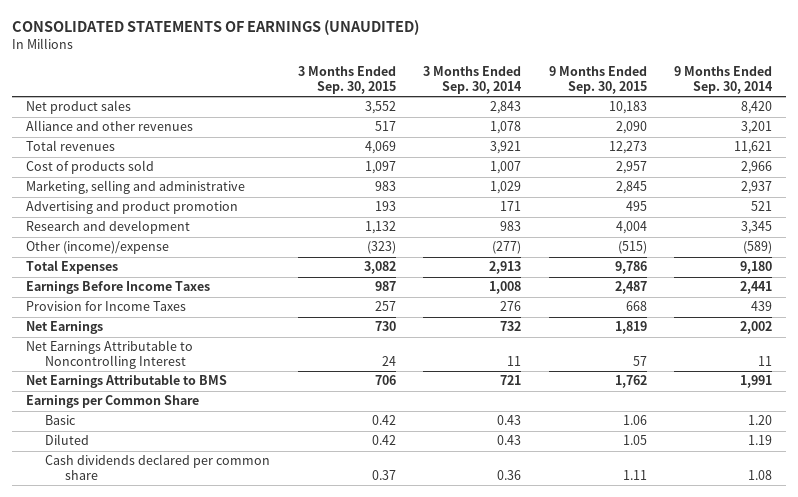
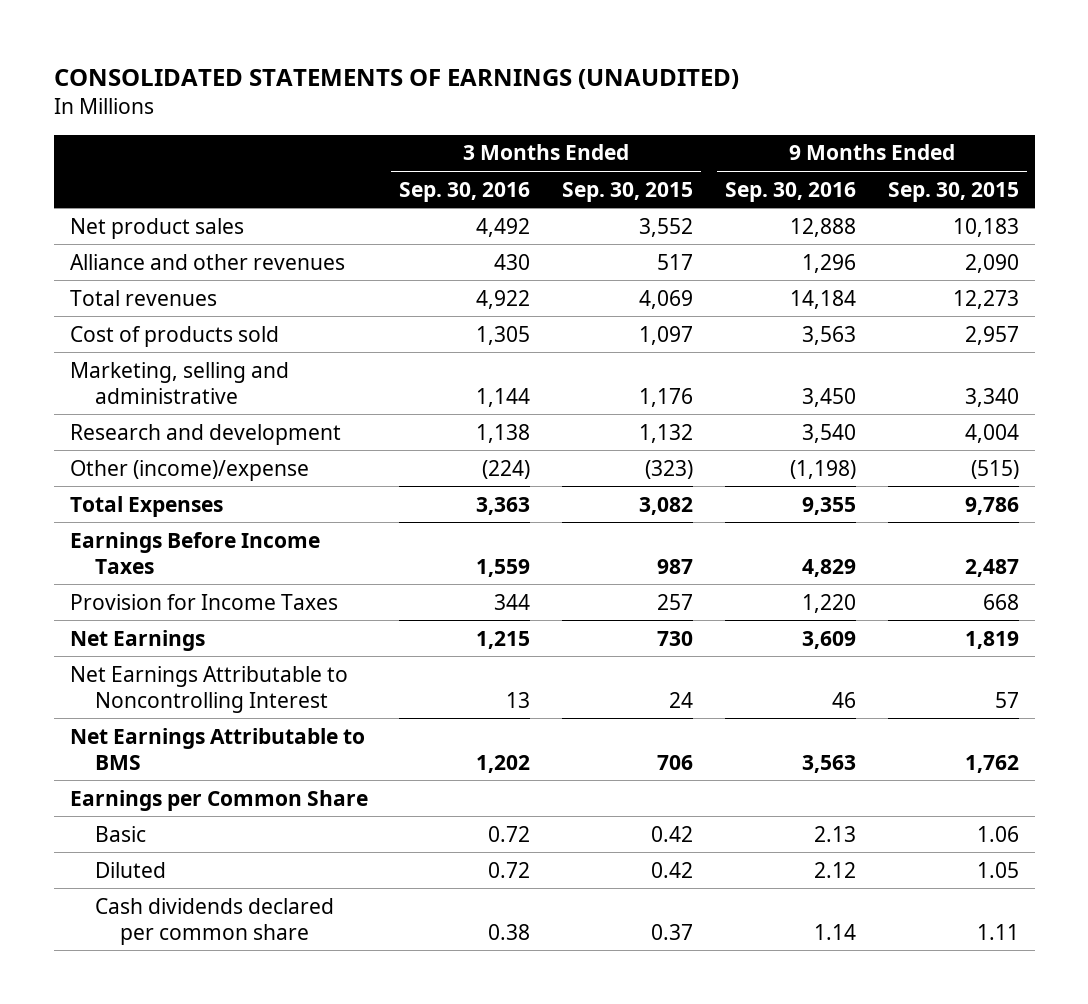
- | 3 Months Ended Sep. 30, 2015 | 3 Months Ended Sep. 30, 2014 | 9 Months Ended Sep. 30, 2015 | 9 Months Ended Sep. 30, 2014
+ | 3 Months Ended Sep. 30, 2016 | 3 Months Ended Sep. 30, 2015 | 9 Months Ended Sep. 30, 2016 | 9 Months Ended Sep. 30, 2015
- Marketing, selling and administrative | 983 | 1,029 | 2,845 | 2,937
- Advertising and product promotion | 193 | 171 | 495 | 521
+ Marketing, selling and administrative | 1,144 | 1,176 | 3,450 | 3,340

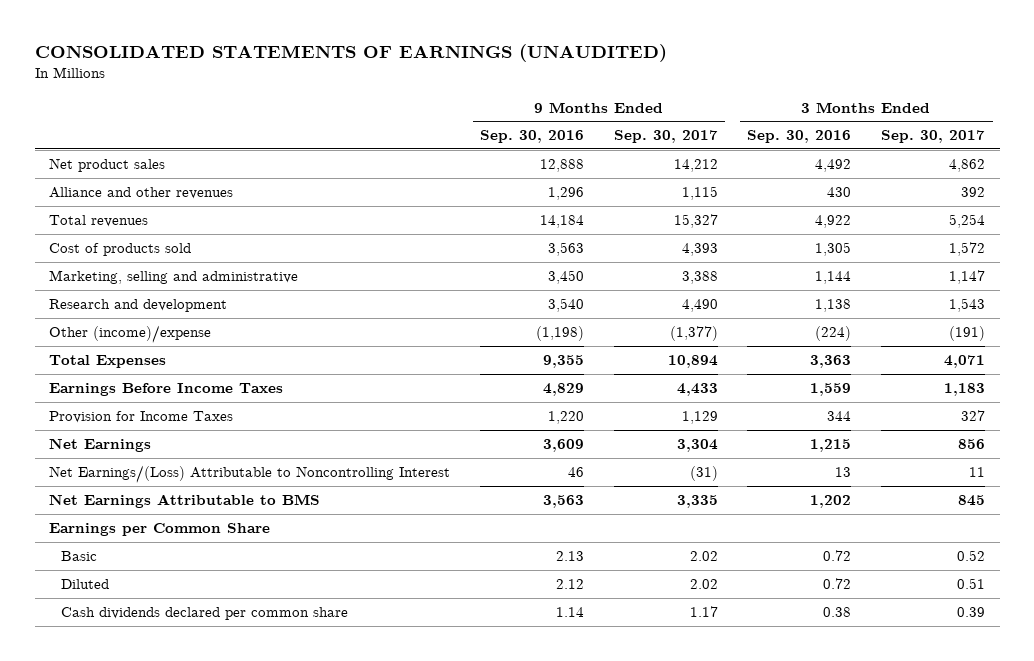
- | 3 Months Ended Sep. 30, 2016 | 3 Months Ended Sep. 30, 2015 | 9 Months Ended Sep. 30, 2016 | 9 Months Ended Sep. 30, 2015
+ | 9 Months Ended Sep. 30, 2016 | 9 Months Ended Sep. 30, 2017 | 3 Months Ended Sep. 30, 2016 | 3 Months Ended Sep. 30, 2017
- Net Earnings Attributable to Noncontrolling Interest | 13 | 24 | 46 | 57
+ Net Earnings/(Loss) Attributable to Noncontrolling Interest | 46 | (31) | 13 | 11

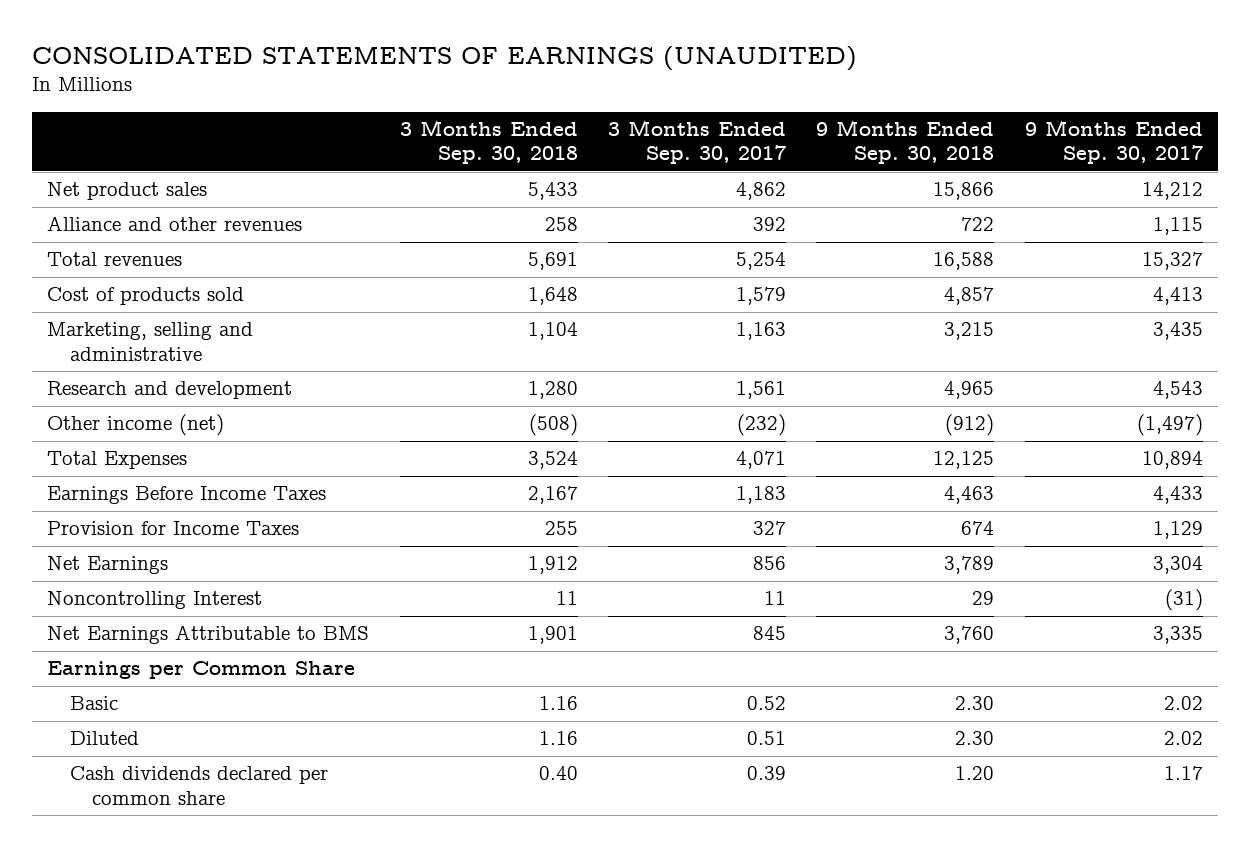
- | 9 Months Ended Sep. 30, 2016 | 9 Months Ended Sep. 30, 2017 | 3 Months Ended Sep. 30, 2016 | 3 Months Ended Sep. 30, 2017
+ | 3 Months Ended Sep. 30, 2018 | 3 Months Ended Sep. 30, 2017 | 9 Months Ended Sep. 30, 2018 | 9 Months Ended Sep. 30, 2017
- Cost of products sold | 3,563 | 4,393 | 1,305 | 1,572
- Marketing, selling and administrative | 3,450 | 3,388 | 1,144 | 1,147
- Research and development | 3,540 | 4,490 | 1,138 | 1,543
- Other (income)/expense | (1,198) | (1,377) | (224) | (191)
+ Cost of products sold | 1,648 | 1,579 | 4,857 | 4,413
+ Marketing, selling and administrative | 1,104 | 1,163 | 3,215 | 3,435
+ Research and development | 1,280 | 1,561 | 4,965 | 4,543
+ Other income (net) | (508) | (232) | (912) | (1,497)
- Net Earnings/(Loss) Attributable to Noncontrolling Interest | 46 | (31) | 13 | 11
+ Noncontrolling Interest | 11 | 11 | 29 | (31)

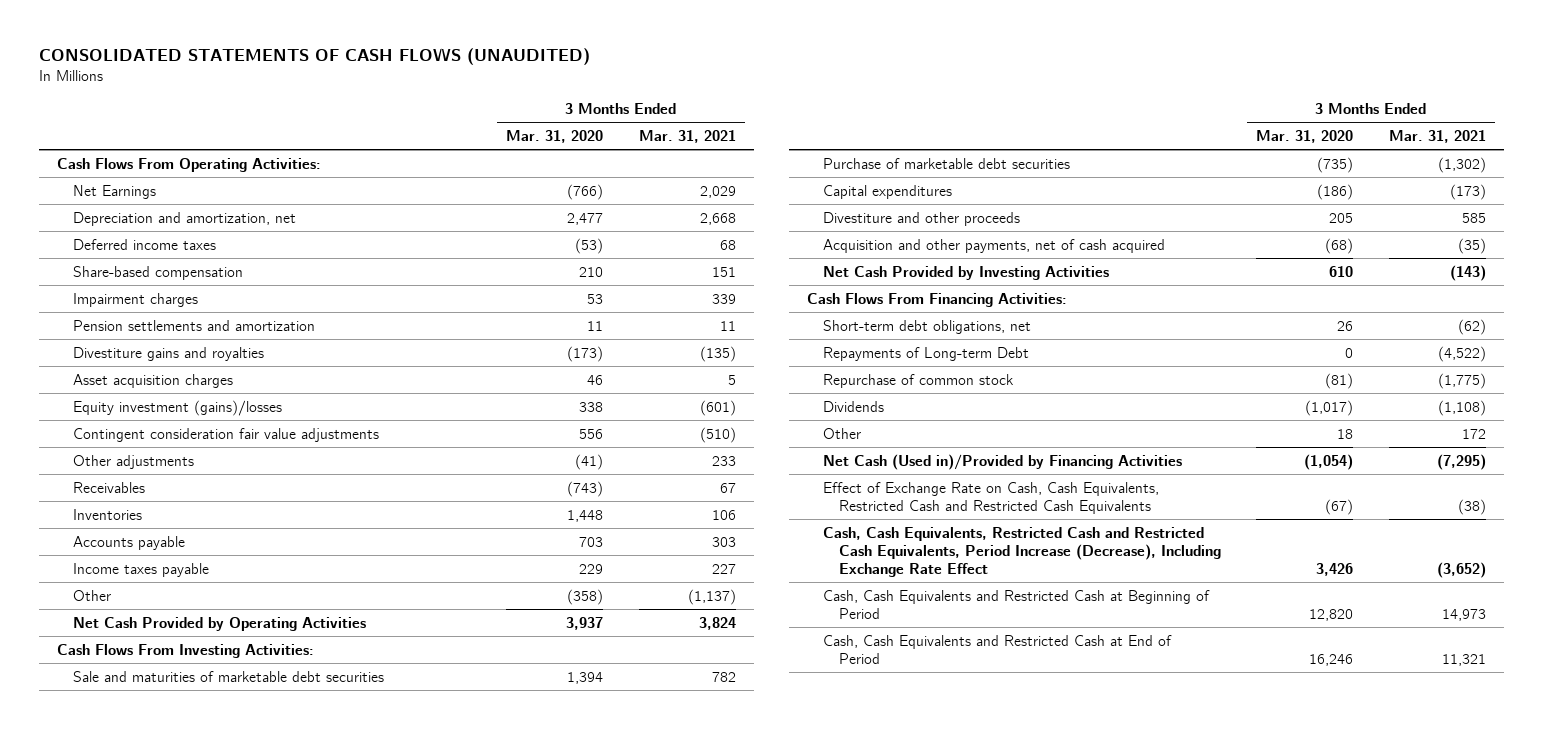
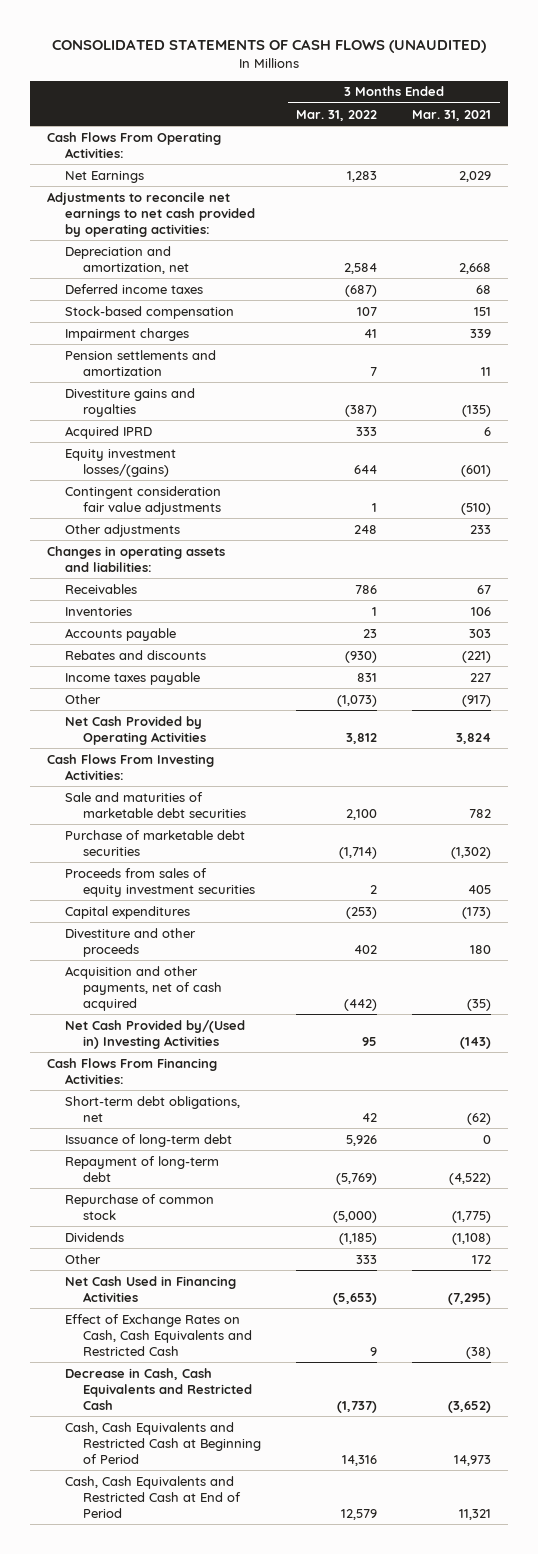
- | 3 Months Ended Mar. 31, 2020 | 3 Months Ended Mar. 31, 2021
+ | 3 Months Ended Mar. 31, 2022 | 3 Months Ended Mar. 31, 2021
+ Adjustments to reconcile net earnings to net cash provided by operating activities:
- Share-based compensation | 210 | 151
+ Stock-based compensation | 107 | 151
- Asset acquisition charges | 46 | 5
- Equity investment (gains)/losses | 338 | (601)
+ Acquired IPRD | 333 | 6
+ Equity investment losses/(gains) | 644 | (601)
+ Changes in operating assets and liabilities:
+ Rebates and discounts | (930) | (221)
- Other | (358) | (1,137)
+ Other | (1,073) | (917)
+ Proceeds from sales of equity investment securities | 2 | 405
- Divestiture and other proceeds | 205 | 585
+ Divestiture and other proceeds | 402 | 180
- Net Cash Provided by Investing Activities | 610 | (143)
+ Net Cash Provided by/(Used in) Investing Activities | 95 | (143)
- Repayments of Long-term Debt | 0 | (4,522)
+ Issuance of long-term debt | 5,926 | 0
+ Repayment of long-term debt | (5,769) | (4,522)
- Net Cash (Used in)/Provided by Financing Activities | (1,054) | (7,295)
- Effect of Exchange Rate on Cash, Cash Equivalents, Restricted Cash and Restricted Cash Equivalents | (67) | (38)
- Cash, Cash Equivalents, Restricted Cash and Restricted Cash Equivalents, Period Increase (Decrease), Including Exchange Rate Effect | 3,426 | (3,652)
+ Net Cash Used in Financing Activities | (5,653) | (7,295)
+ Effect of Exchange Rates on Cash, Cash Equivalents and Restricted Cash | 9 | (38)
+ Decrease in Cash, Cash Equivalents and Restricted Cash | (1,737) | (3,652)

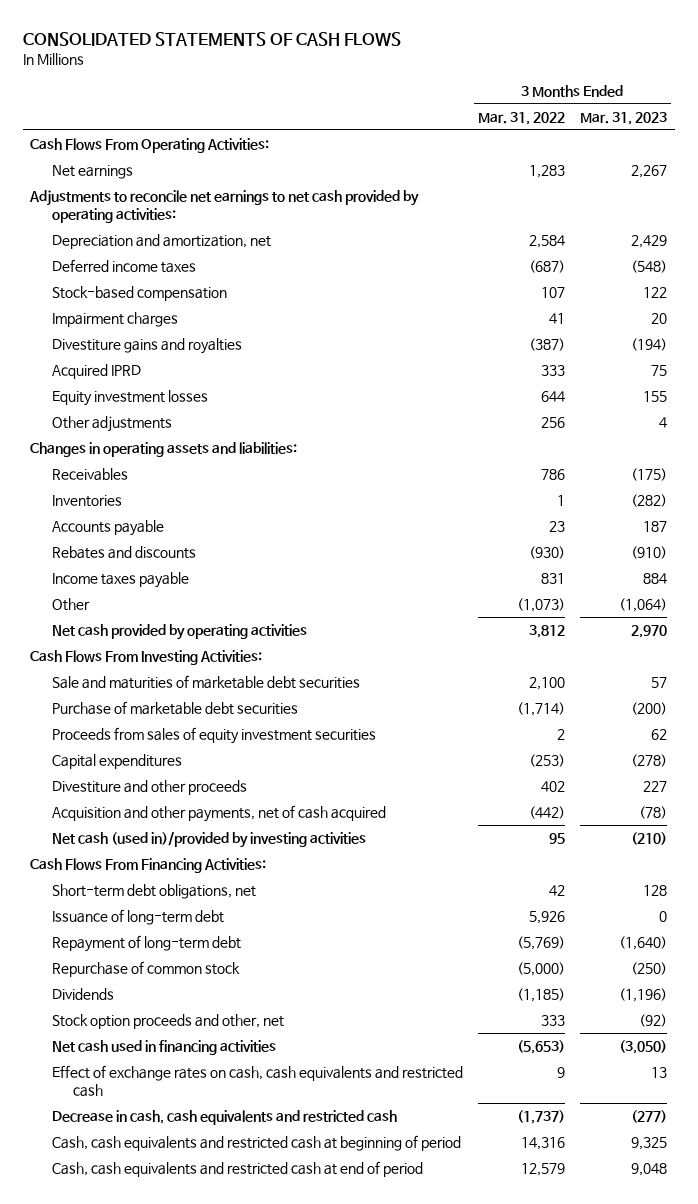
- CONSOLIDATED STATEMENTS OF CASH FLOWS (UNAUDITED)
+ CONSOLIDATED STATEMENTS OF CASH FLOWS
- | 3 Months Ended Mar. 31, 2022 | 3 Months Ended Mar. 31, 2021
+ | 3 Months Ended Mar. 31, 2022 | 3 Months Ended Mar. 31, 2023
- Net Earnings | 1,283 | 2,029
+ Net earnings | 1,283 | 2,267
- Pension settlements and amortization | 7 | 11
- Equity investment losses/(gains) | 644 | (601)
- Contingent consideration fair value adjustments | 1 | (510)
- Other adjustments | 248 | 233
+ Equity investment losses | 644 | 155
+ Other adjustments | 256 | 4
- Net Cash Provided by Operating Activities | 3,812 | 3,824
+ Net cash provided by operating activities | 3,812 | 2,970
- Net Cash Provided by/(Used in) Investing Activities | 95 | (143)
+ Net cash (used in)/provided by investing activities | 95 | (210)
- Other | 333 | 172
- Net Cash Used in Financing Activities | (5,653) | (7,295)
- Effect of Exchange Rates on Cash, Cash Equivalents and Restricted Cash | 9 | (38)
- Decrease in Cash, Cash Equivalents and Restricted Cash | (1,737) | (3,652)
- Cash, Cash Equivalents and Restricted Cash at Beginning of Period | 14,316 | 14,973
- Cash, Cash Equivalents and Restricted Cash at End of Period | 12,579 | 11,321
+ Stock option proceeds and other, net | 333 | (92)
+ Net cash used in financing activities | (5,653) | (3,050)
+ Effect of exchange rates on cash, cash equivalents and restricted cash | 9 | 13
+ Decrease in cash, cash equivalents and restricted cash | (1,737) | (277)
+ Cash, cash equivalents and restricted cash at beginning of period | 14,316 | 9,325
+ Cash, cash equivalents and restricted cash at end of period | 12,579 | 9,048

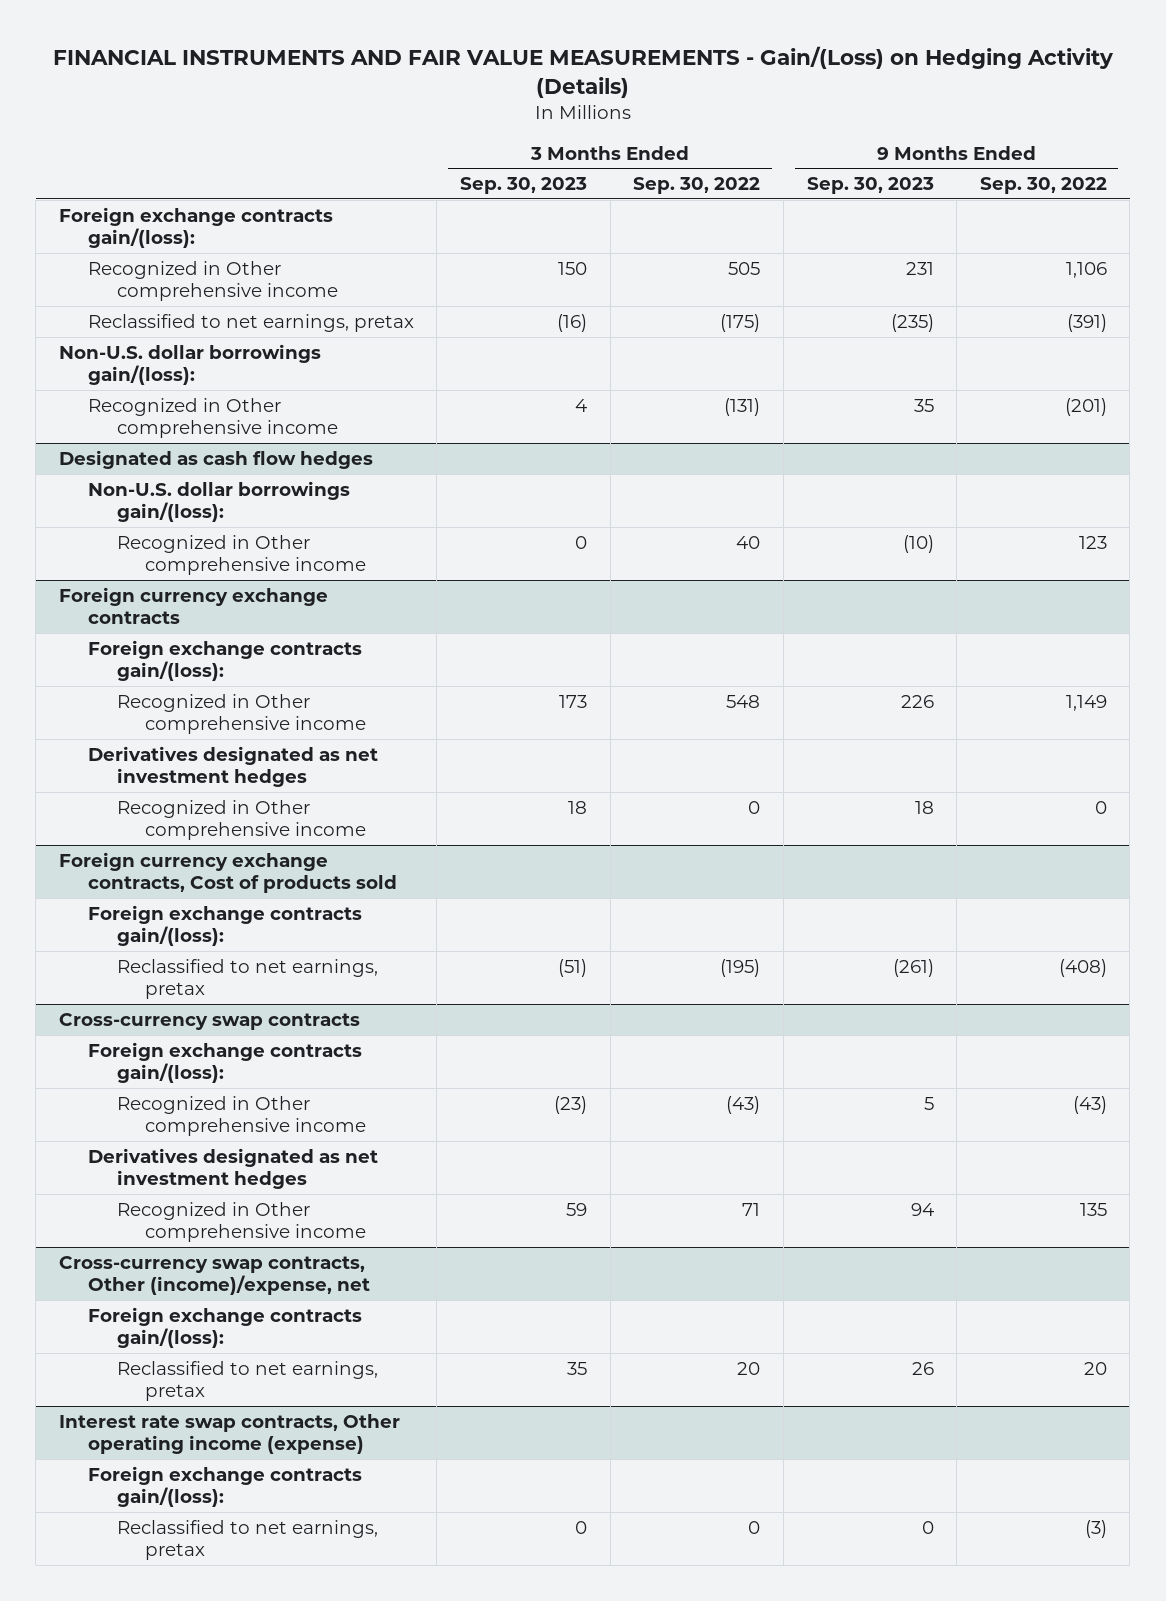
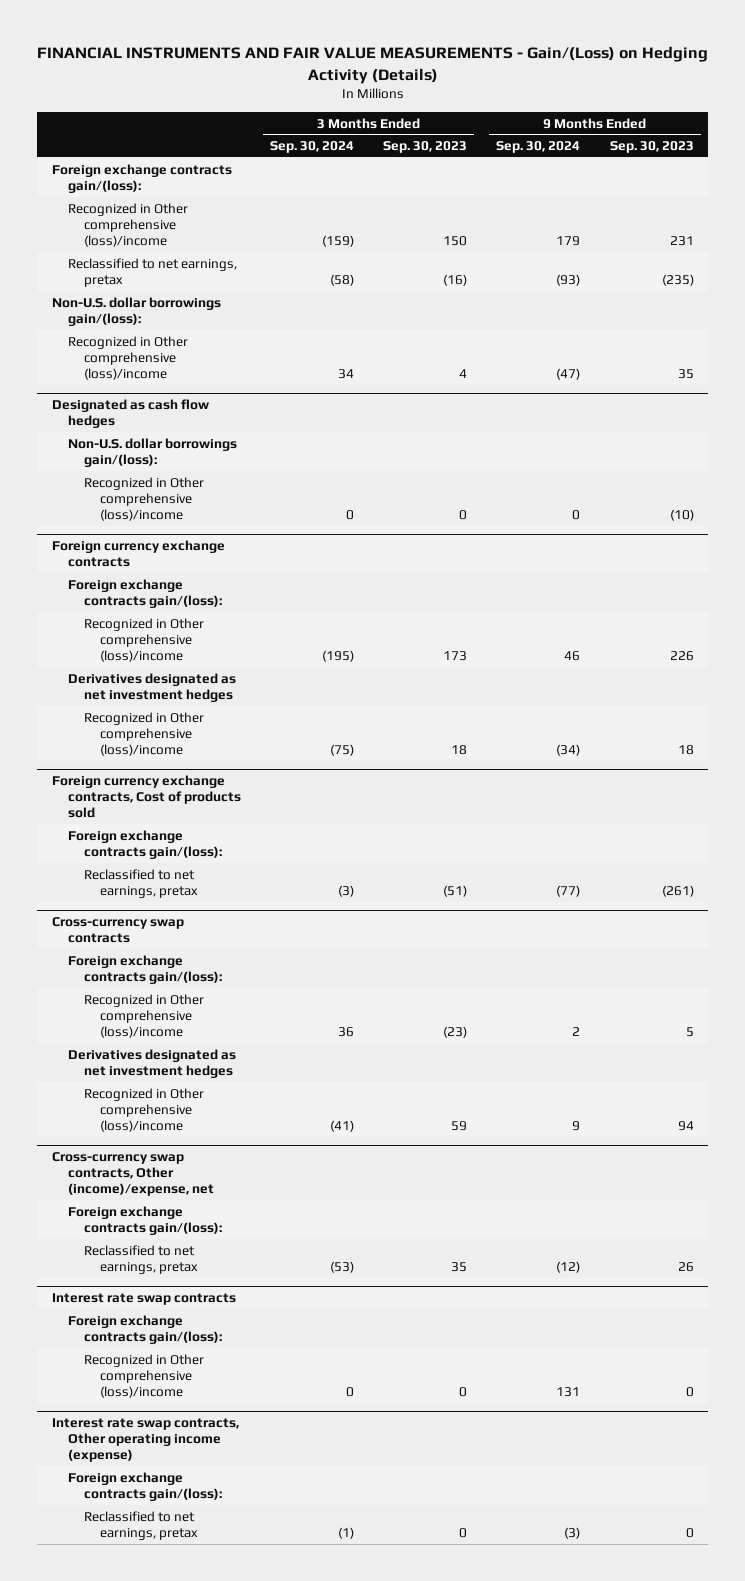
- | 3 Months Ended Sep. 30, 2023 | 3 Months Ended Sep. 30, 2022 | 9 Months Ended Sep. 30, 2023 | 9 Months Ended Sep. 30, 2022
+ | 3 Months Ended Sep. 30, 2024 | 3 Months Ended Sep. 30, 2023 | 9 Months Ended Sep. 30, 2024 | 9 Months Ended Sep. 30, 2023
- Recognized in Other comprehensive income | 150 | 505 | 231 | 1,106
+ Recognized in Other comprehensive (loss)/income | (159) | 150 | 179 | 231
- Recognized in Other comprehensive income | 4 | (131) | 35 | (201)
+ Recognized in Other comprehensive (loss)/income | 34 | 4 | (47) | 35
@ Designated as cash flow hedges
- Recognized in Other comprehensive income | 0 | 40 | (10) | 123
+ Recognized in Other comprehensive (loss)/income | 0 | 0 | 0 | (10)
@ Foreign currency exchange contracts
- Recognized in Other comprehensive income | 173 | 548 | 226 | 1,149
+ Recognized in Other comprehensive (loss)/income | (195) | 173 | 46 | 226
- Recognized in Other comprehensive income | 18 | 0 | 18 | 0
+ Recognized in Other comprehensive (loss)/income | (75) | 18 | (34) | 18
@ Cross-currency swap contracts
- Recognized in Other comprehensive income | (23) | (43) | 5 | (43)
+ Recognized in Other comprehensive (loss)/income | 36 | (23) | 2 | 5
- Recognized in Other comprehensive income | 59 | 71 | 94 | 135
+ Recognized in Other comprehensive (loss)/income | (41) | 59 | 9 | 94
+ Interest rate swap contracts
+ Foreign exchange contracts gain/(loss):
+ Recognized in Other comprehensive (loss)/income | 0 | 0 | 131 | 0

